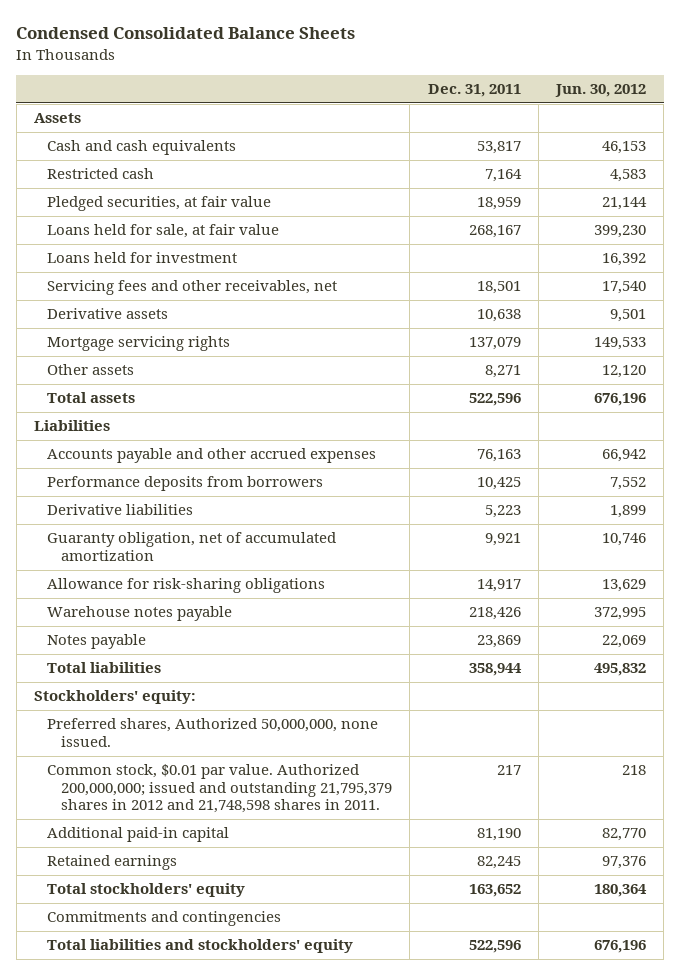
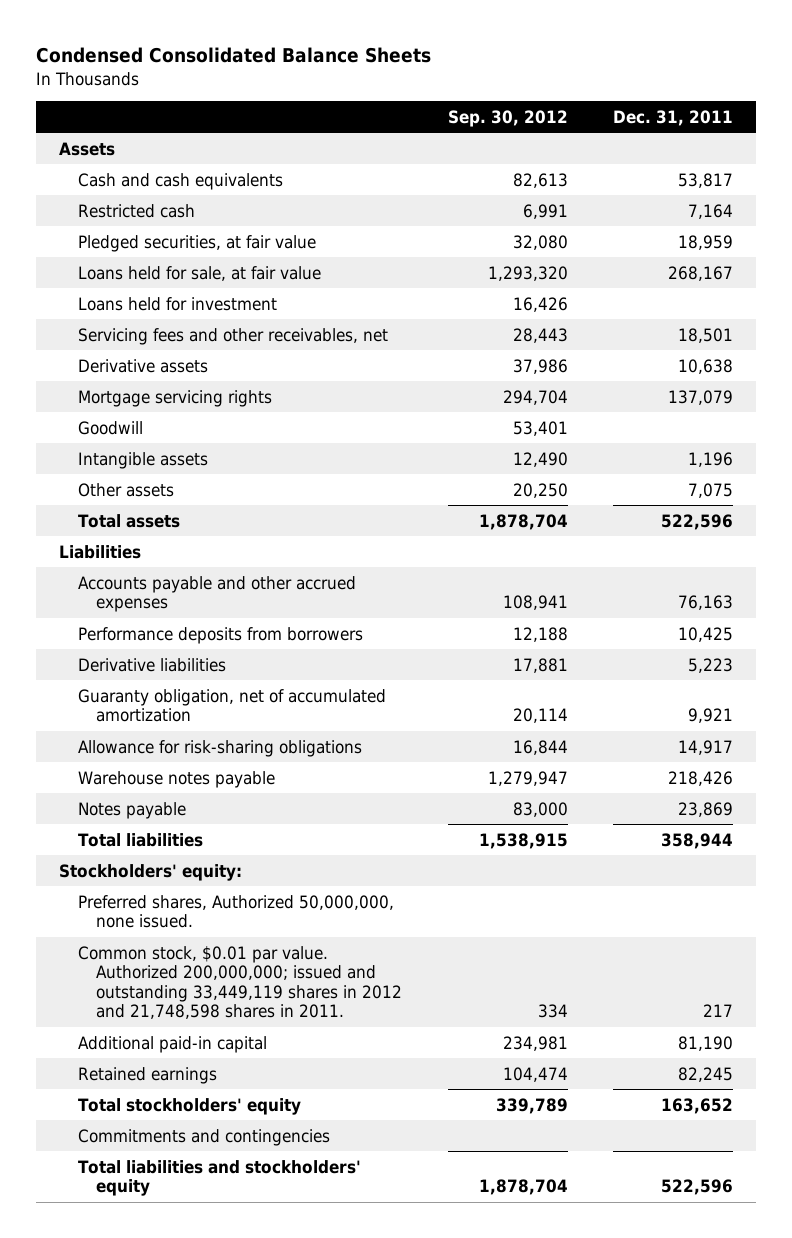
- | Dec. 31, 2011 | Jun. 30, 2012
+ | Sep. 30, 2012 | Dec. 31, 2011
- Other assets | 8,271 | 12,120
+ Goodwill | 53,401 |
+ Intangible assets | 12,490 | 1,196
+ Other assets | 20,250 | 7,075
- Common stock, $0.01 par value. Authorized 200,000,000; issued and outstanding 21,795,379 shares in 2012 and 21,748,598 shares in 2011. | 217 | 218
+ Common stock, $0.01 par value. Authorized 200,000,000; issued and outstanding 33,449,119 shares in 2012 and 21,748,598 shares in 2011. | 334 | 217

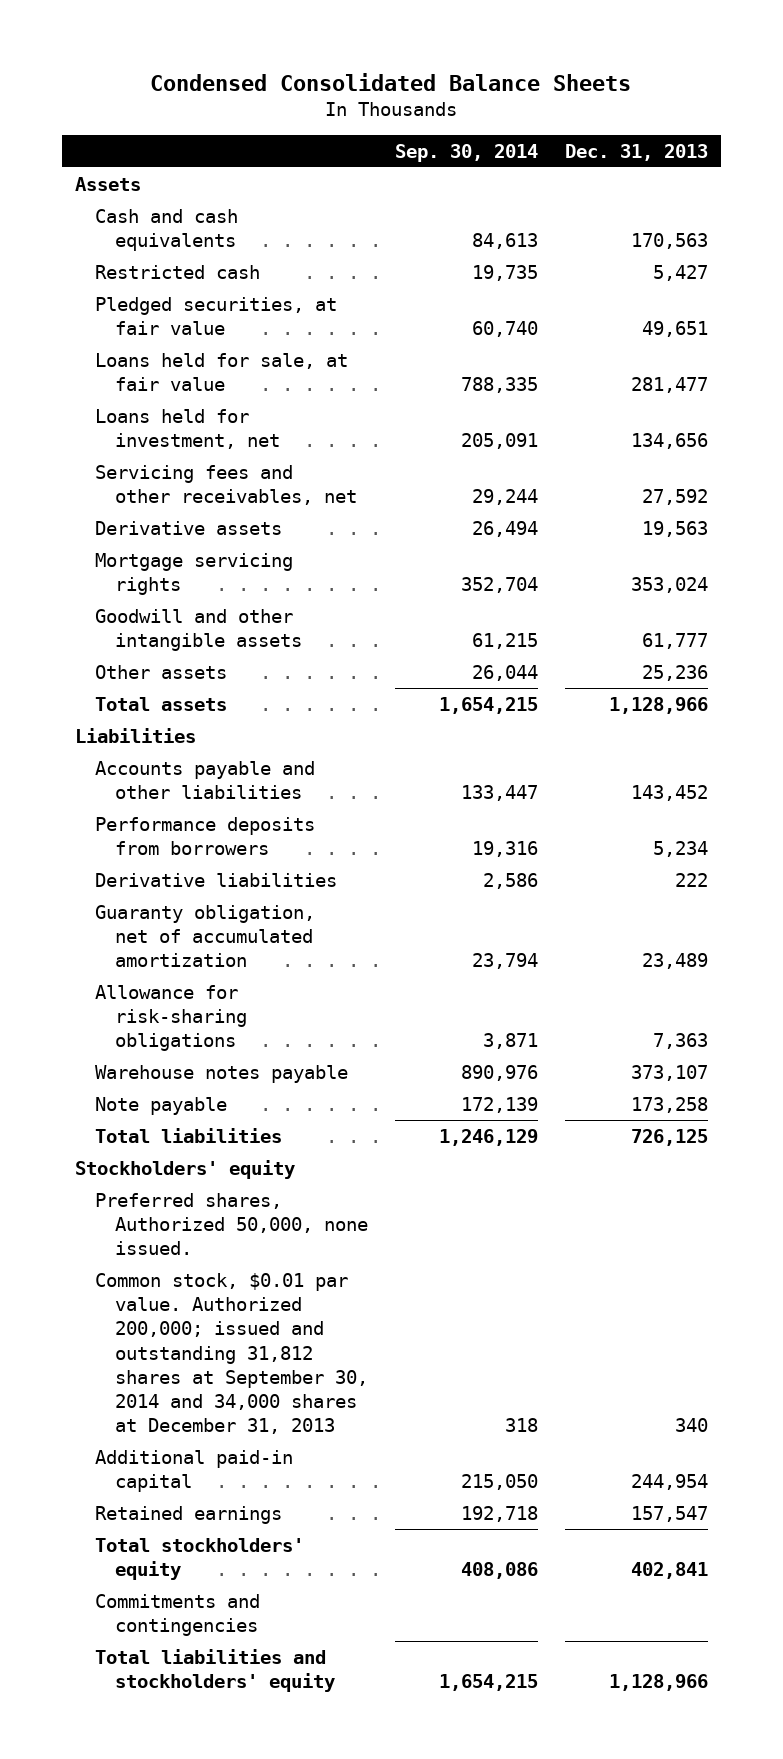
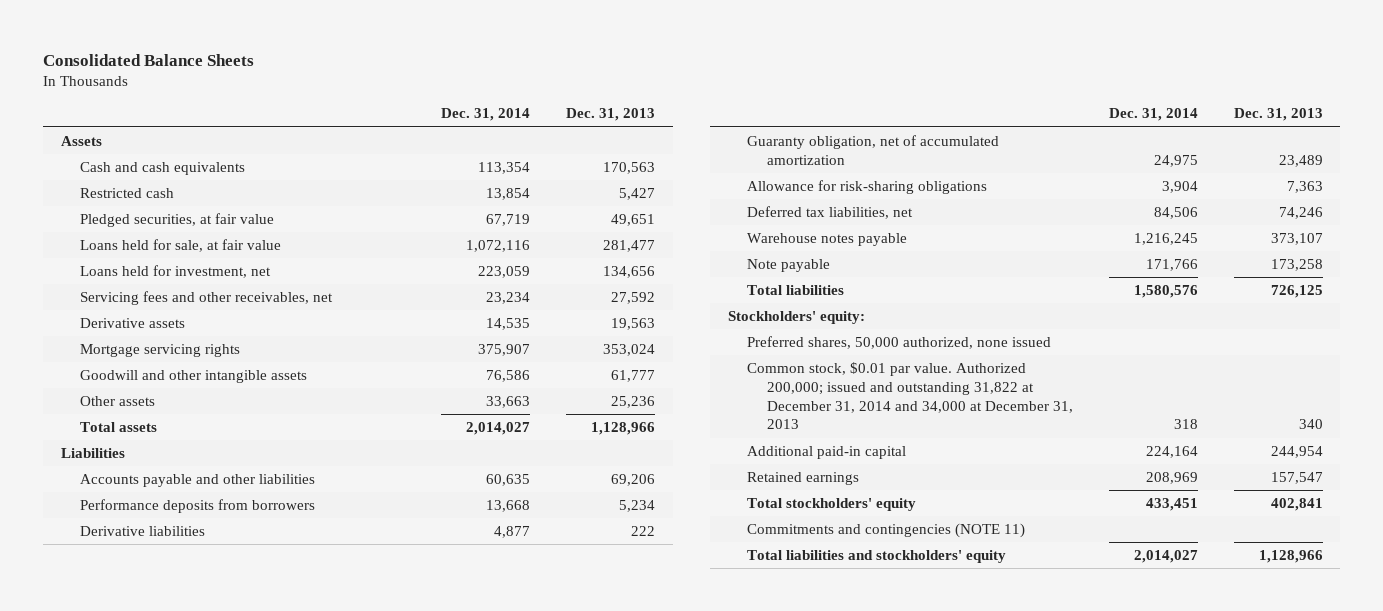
- Condensed Consolidated Balance Sheets
+ Consolidated Balance Sheets
- | Sep. 30, 2014 | Dec. 31, 2013
+ | Dec. 31, 2014 | Dec. 31, 2013
- Accounts payable and other liabilities | 133,447 | 143,452
+ Accounts payable and other liabilities | 60,635 | 69,206
+ Deferred tax liabilities, net | 84,506 | 74,246
- Stockholders' equity
- Preferred shares, Authorized 50,000, none issued.
- Common stock, $0.01 par value. Authorized 200,000; issued and outstanding 31,812 shares at September 30, 2014 and 34,000 shares at December 31, 2013 | 318 | 340
+ Stockholders' equity:
+ Preferred shares, 50,000 authorized, none issued
+ Common stock, $0.01 par value. Authorized 200,000; issued and outstanding 31,822 at December 31, 2014 and 34,000 at December 31, 2013 | 318 | 340
- Commitments and contingencies
+ Commitments and contingencies (NOTE 11)

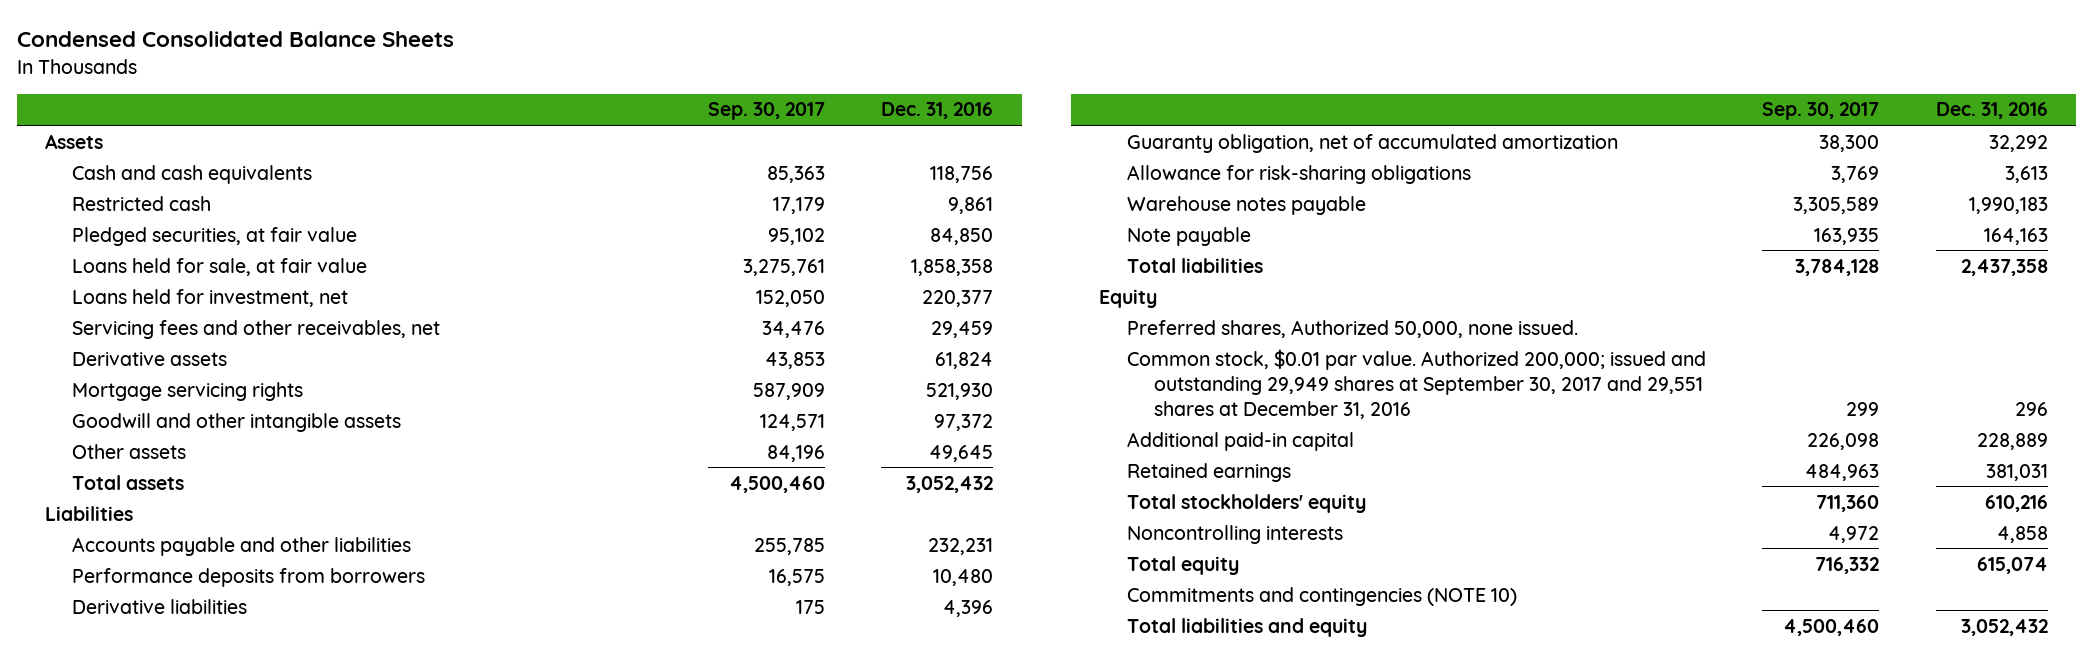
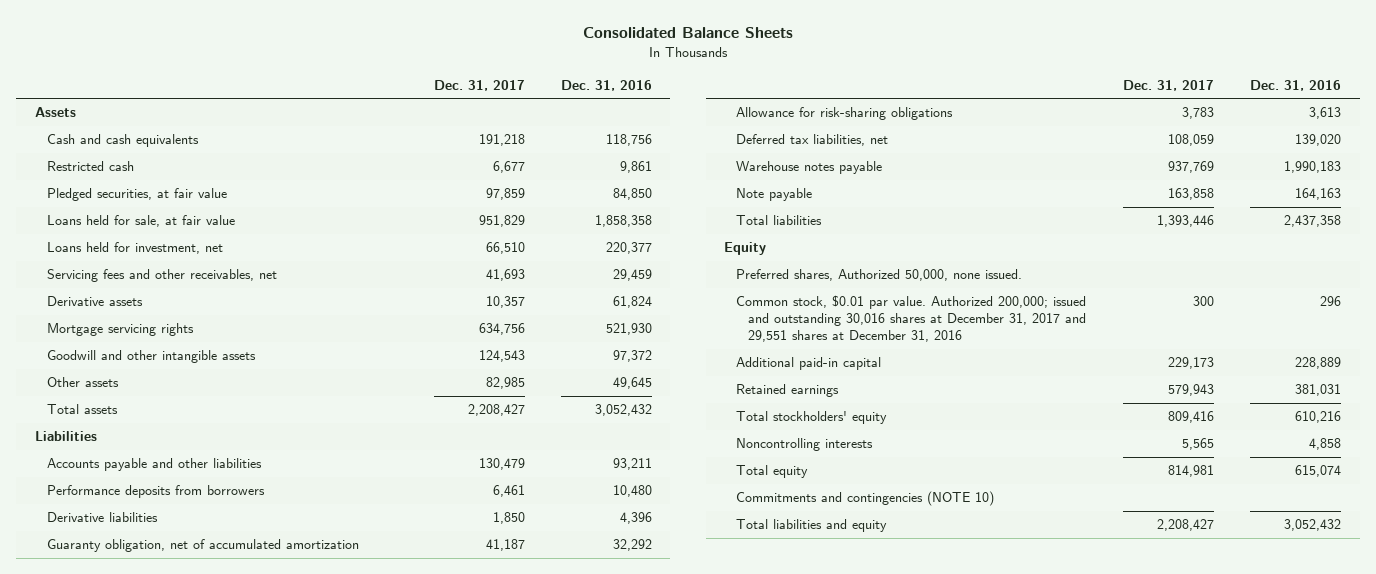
- Condensed Consolidated Balance Sheets
+ Consolidated Balance Sheets
- | Sep. 30, 2017 | Dec. 31, 2016
+ | Dec. 31, 2017 | Dec. 31, 2016
- Accounts payable and other liabilities | 255,785 | 232,231
+ Accounts payable and other liabilities | 130,479 | 93,211
+ Deferred tax liabilities, net | 108,059 | 139,020
- Common stock, $0.01 par value. Authorized 200,000; issued and outstanding 29,949 shares at September 30, 2017 and 29,551 shares at December 31, 2016 | 299 | 296
+ Common stock, $0.01 par value. Authorized 200,000; issued and outstanding 30,016 shares at December 31, 2017 and 29,551 shares at December 31, 2016 | 300 | 296

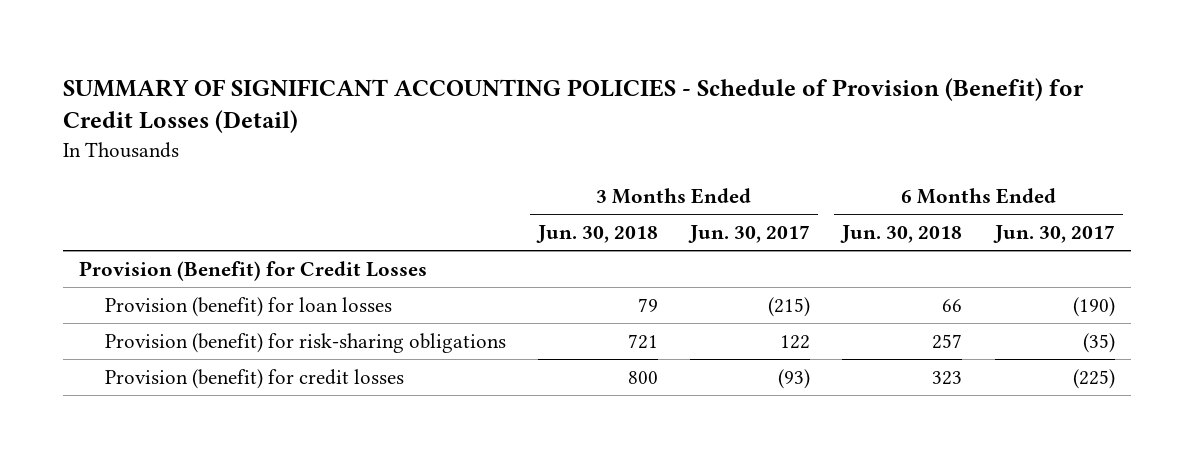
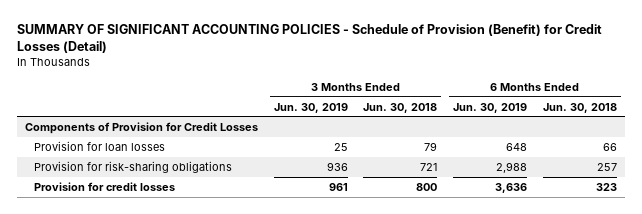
- | 3 Months Ended Jun. 30, 2018 | 3 Months Ended Jun. 30, 2017 | 6 Months Ended Jun. 30, 2018 | 6 Months Ended Jun. 30, 2017
+ | 3 Months Ended Jun. 30, 2019 | 3 Months Ended Jun. 30, 2018 | 6 Months Ended Jun. 30, 2019 | 6 Months Ended Jun. 30, 2018
- Provision (Benefit) for Credit Losses
- Provision (benefit) for loan losses | 79 | (215) | 66 | (190)
- Provision (benefit) for risk-sharing obligations | 721 | 122 | 257 | (35)
- Provision (benefit) for credit losses | 800 | (93) | 323 | (225)
+ Components of Provision for Credit Losses
+ Provision for loan losses | 25 | 79 | 648 | 66
+ Provision for risk-sharing obligations | 936 | 721 | 2,988 | 257
+ Provision for credit losses | 961 | 800 | 3,636 | 323

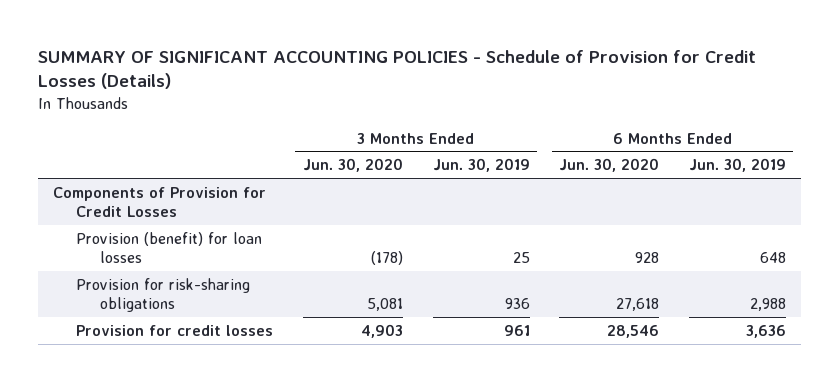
- SUMMARY OF SIGNIFICANT ACCOUNTING POLICIES - Schedule of Provision (Benefit) for Credit Losses (Detail)
+ SUMMARY OF SIGNIFICANT ACCOUNTING POLICIES - Schedule of Provision for Credit Losses (Details)
- | 3 Months Ended Jun. 30, 2019 | 3 Months Ended Jun. 30, 2018 | 6 Months Ended Jun. 30, 2019 | 6 Months Ended Jun. 30, 2018
+ | 3 Months Ended Jun. 30, 2020 | 3 Months Ended Jun. 30, 2019 | 6 Months Ended Jun. 30, 2020 | 6 Months Ended Jun. 30, 2019
- Provision for loan losses | 25 | 79 | 648 | 66
+ Provision (benefit) for loan losses | (178) | 25 | 928 | 648

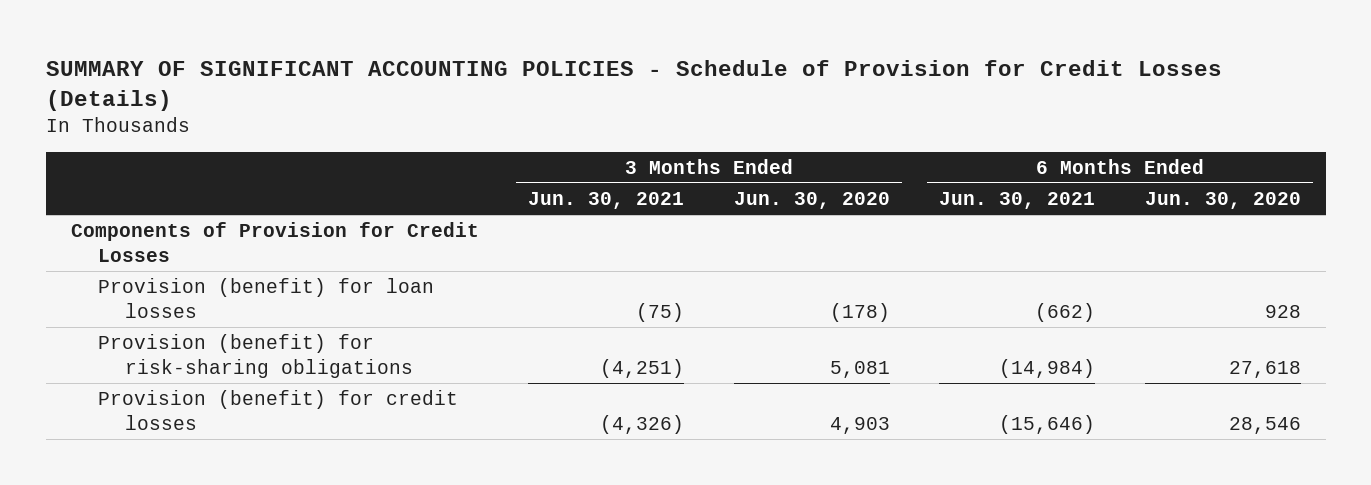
- | 3 Months Ended Jun. 30, 2020 | 3 Months Ended Jun. 30, 2019 | 6 Months Ended Jun. 30, 2020 | 6 Months Ended Jun. 30, 2019
+ | 3 Months Ended Jun. 30, 2021 | 3 Months Ended Jun. 30, 2020 | 6 Months Ended Jun. 30, 2021 | 6 Months Ended Jun. 30, 2020
- Provision for risk-sharing obligations | 5,081 | 936 | 27,618 | 2,988
- Provision for credit losses | 4,903 | 961 | 28,546 | 3,636
+ Provision (benefit) for risk-sharing obligations | (4,251) | 5,081 | (14,984) | 27,618
+ Provision (benefit) for credit losses | (4,326) | 4,903 | (15,646) | 28,546

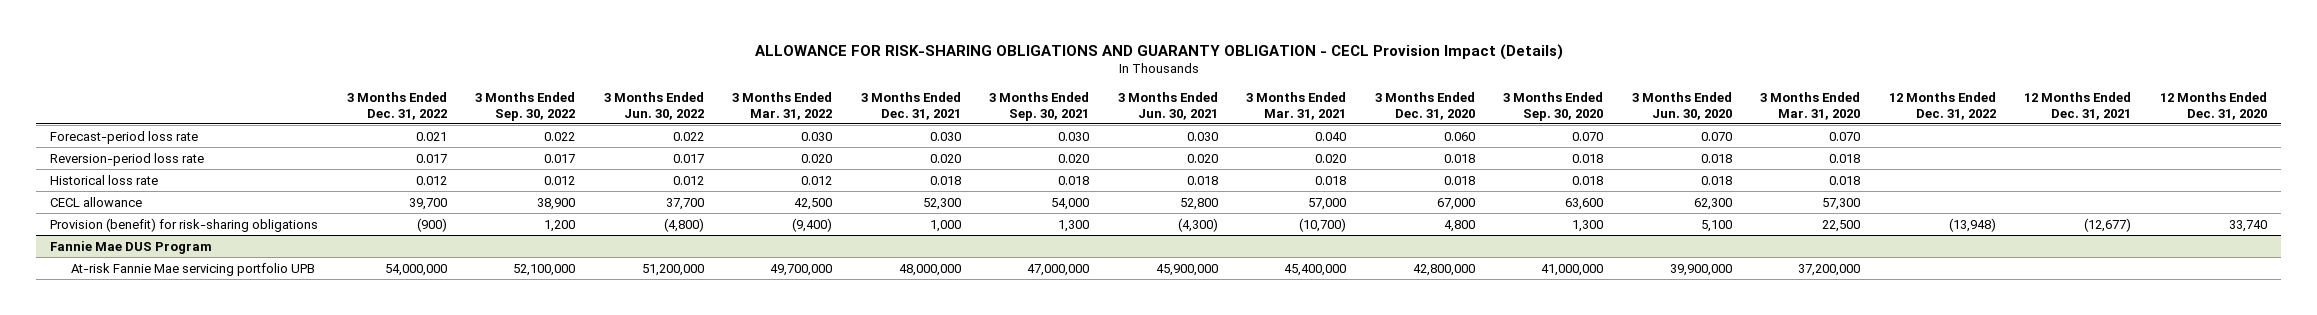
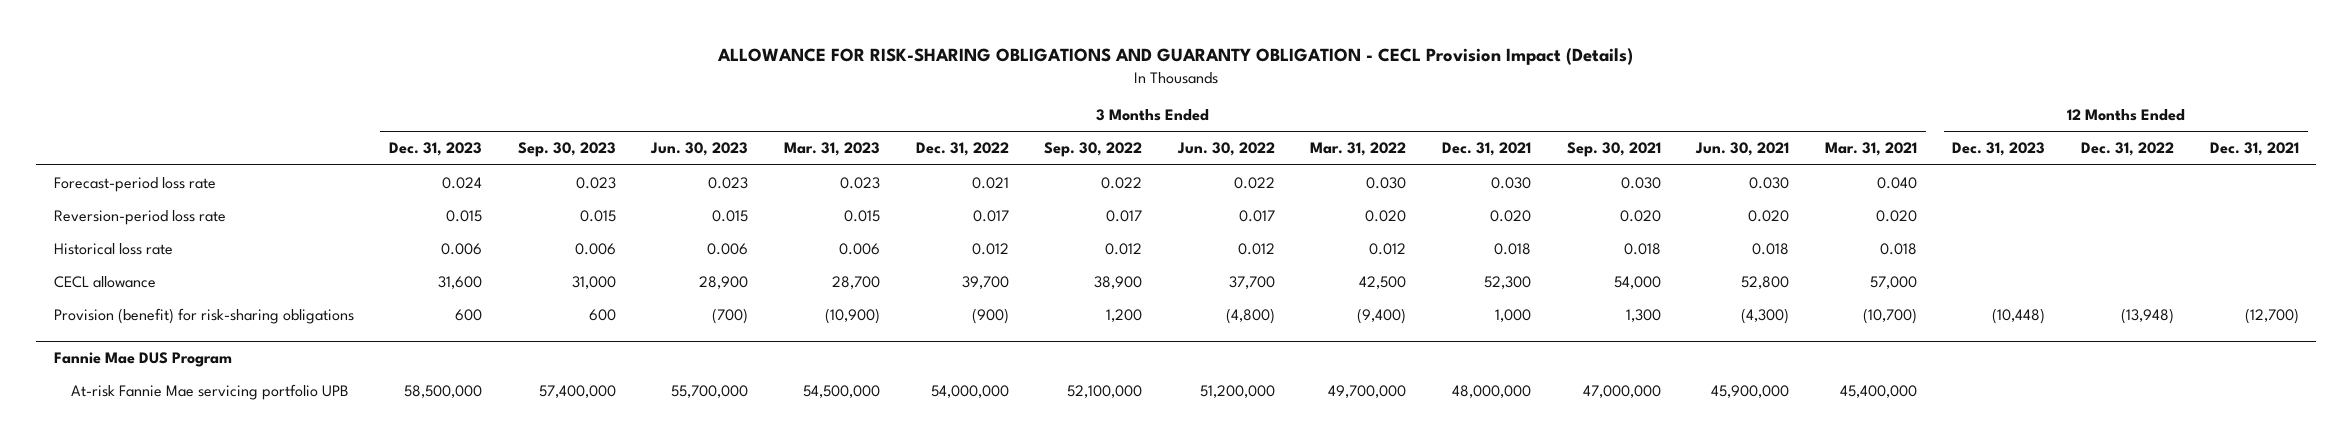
- | 3 Months Ended Dec. 31, 2022 | 3 Months Ended Sep. 30, 2022 | 3 Months Ended Jun. 30, 2022 | 3 Months Ended Mar. 31, 2022 | 3 Months Ended Dec. 31, 2021 | 3 Months Ended Sep. 30, 2021 | 3 Months Ended Jun. 30, 2021 | 3 Months Ended Mar. 31, 2021 | 3 Months Ended Dec. 31, 2020 | 3 Months Ended Sep. 30, 2020 | 3 Months Ended Jun. 30, 2020 | 3 Months Ended Mar. 31, 2020 | 12 Months Ended Dec. 31, 2022 | 12 Months Ended Dec. 31, 2021 | 12 Months Ended Dec. 31, 2020
+ | 3 Months Ended Dec. 31, 2023 | 3 Months Ended Sep. 30, 2023 | 3 Months Ended Jun. 30, 2023 | 3 Months Ended Mar. 31, 2023 | 3 Months Ended Dec. 31, 2022 | 3 Months Ended Sep. 30, 2022 | 3 Months Ended Jun. 30, 2022 | 3 Months Ended Mar. 31, 2022 | 3 Months Ended Dec. 31, 2021 | 3 Months Ended Sep. 30, 2021 | 3 Months Ended Jun. 30, 2021 | 3 Months Ended Mar. 31, 2021 | 12 Months Ended Dec. 31, 2023 | 12 Months Ended Dec. 31, 2022 | 12 Months Ended Dec. 31, 2021
- Provision (benefit) for risk-sharing obligations | (900) | 1,200 | (4,800) | (9,400) | 1,000 | 1,300 | (4,300) | (10,700) | 4,800 | 1,300 | 5,100 | 22,500 | (13,948) | (12,677) | 33,740
+ Provision (benefit) for risk-sharing obligations | 600 | 600 | (700) | (10,900) | (900) | 1,200 | (4,800) | (9,400) | 1,000 | 1,300 | (4,300) | (10,700) | (10,448) | (13,948) | (12,700)

